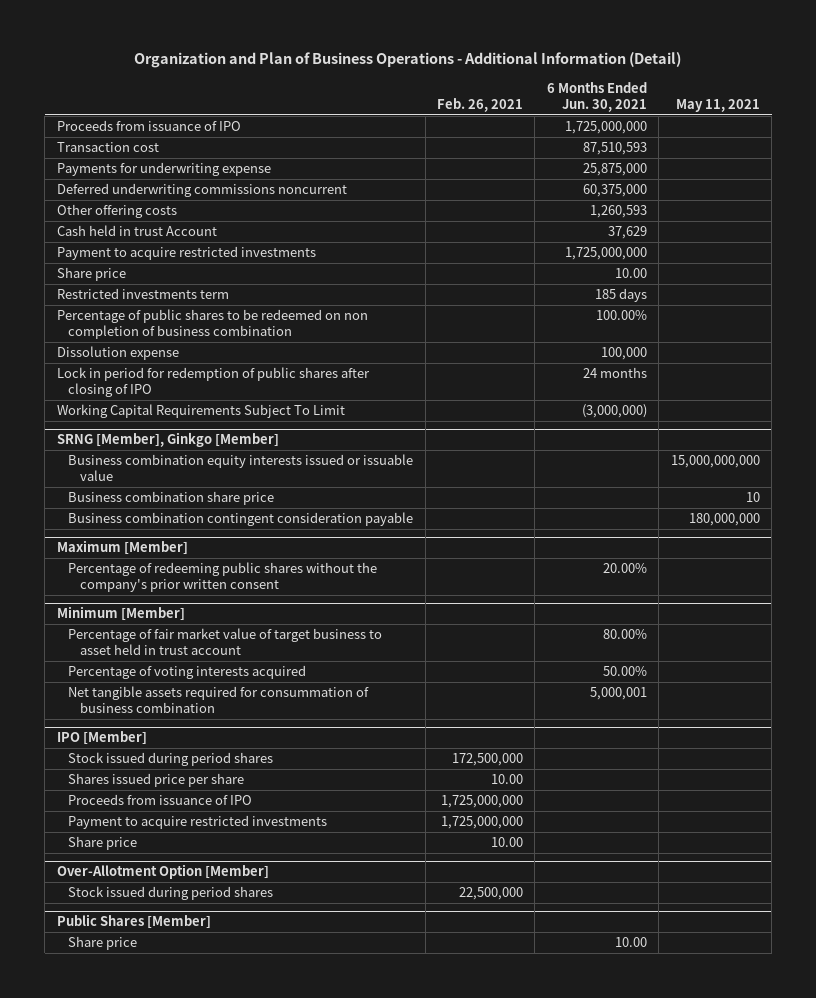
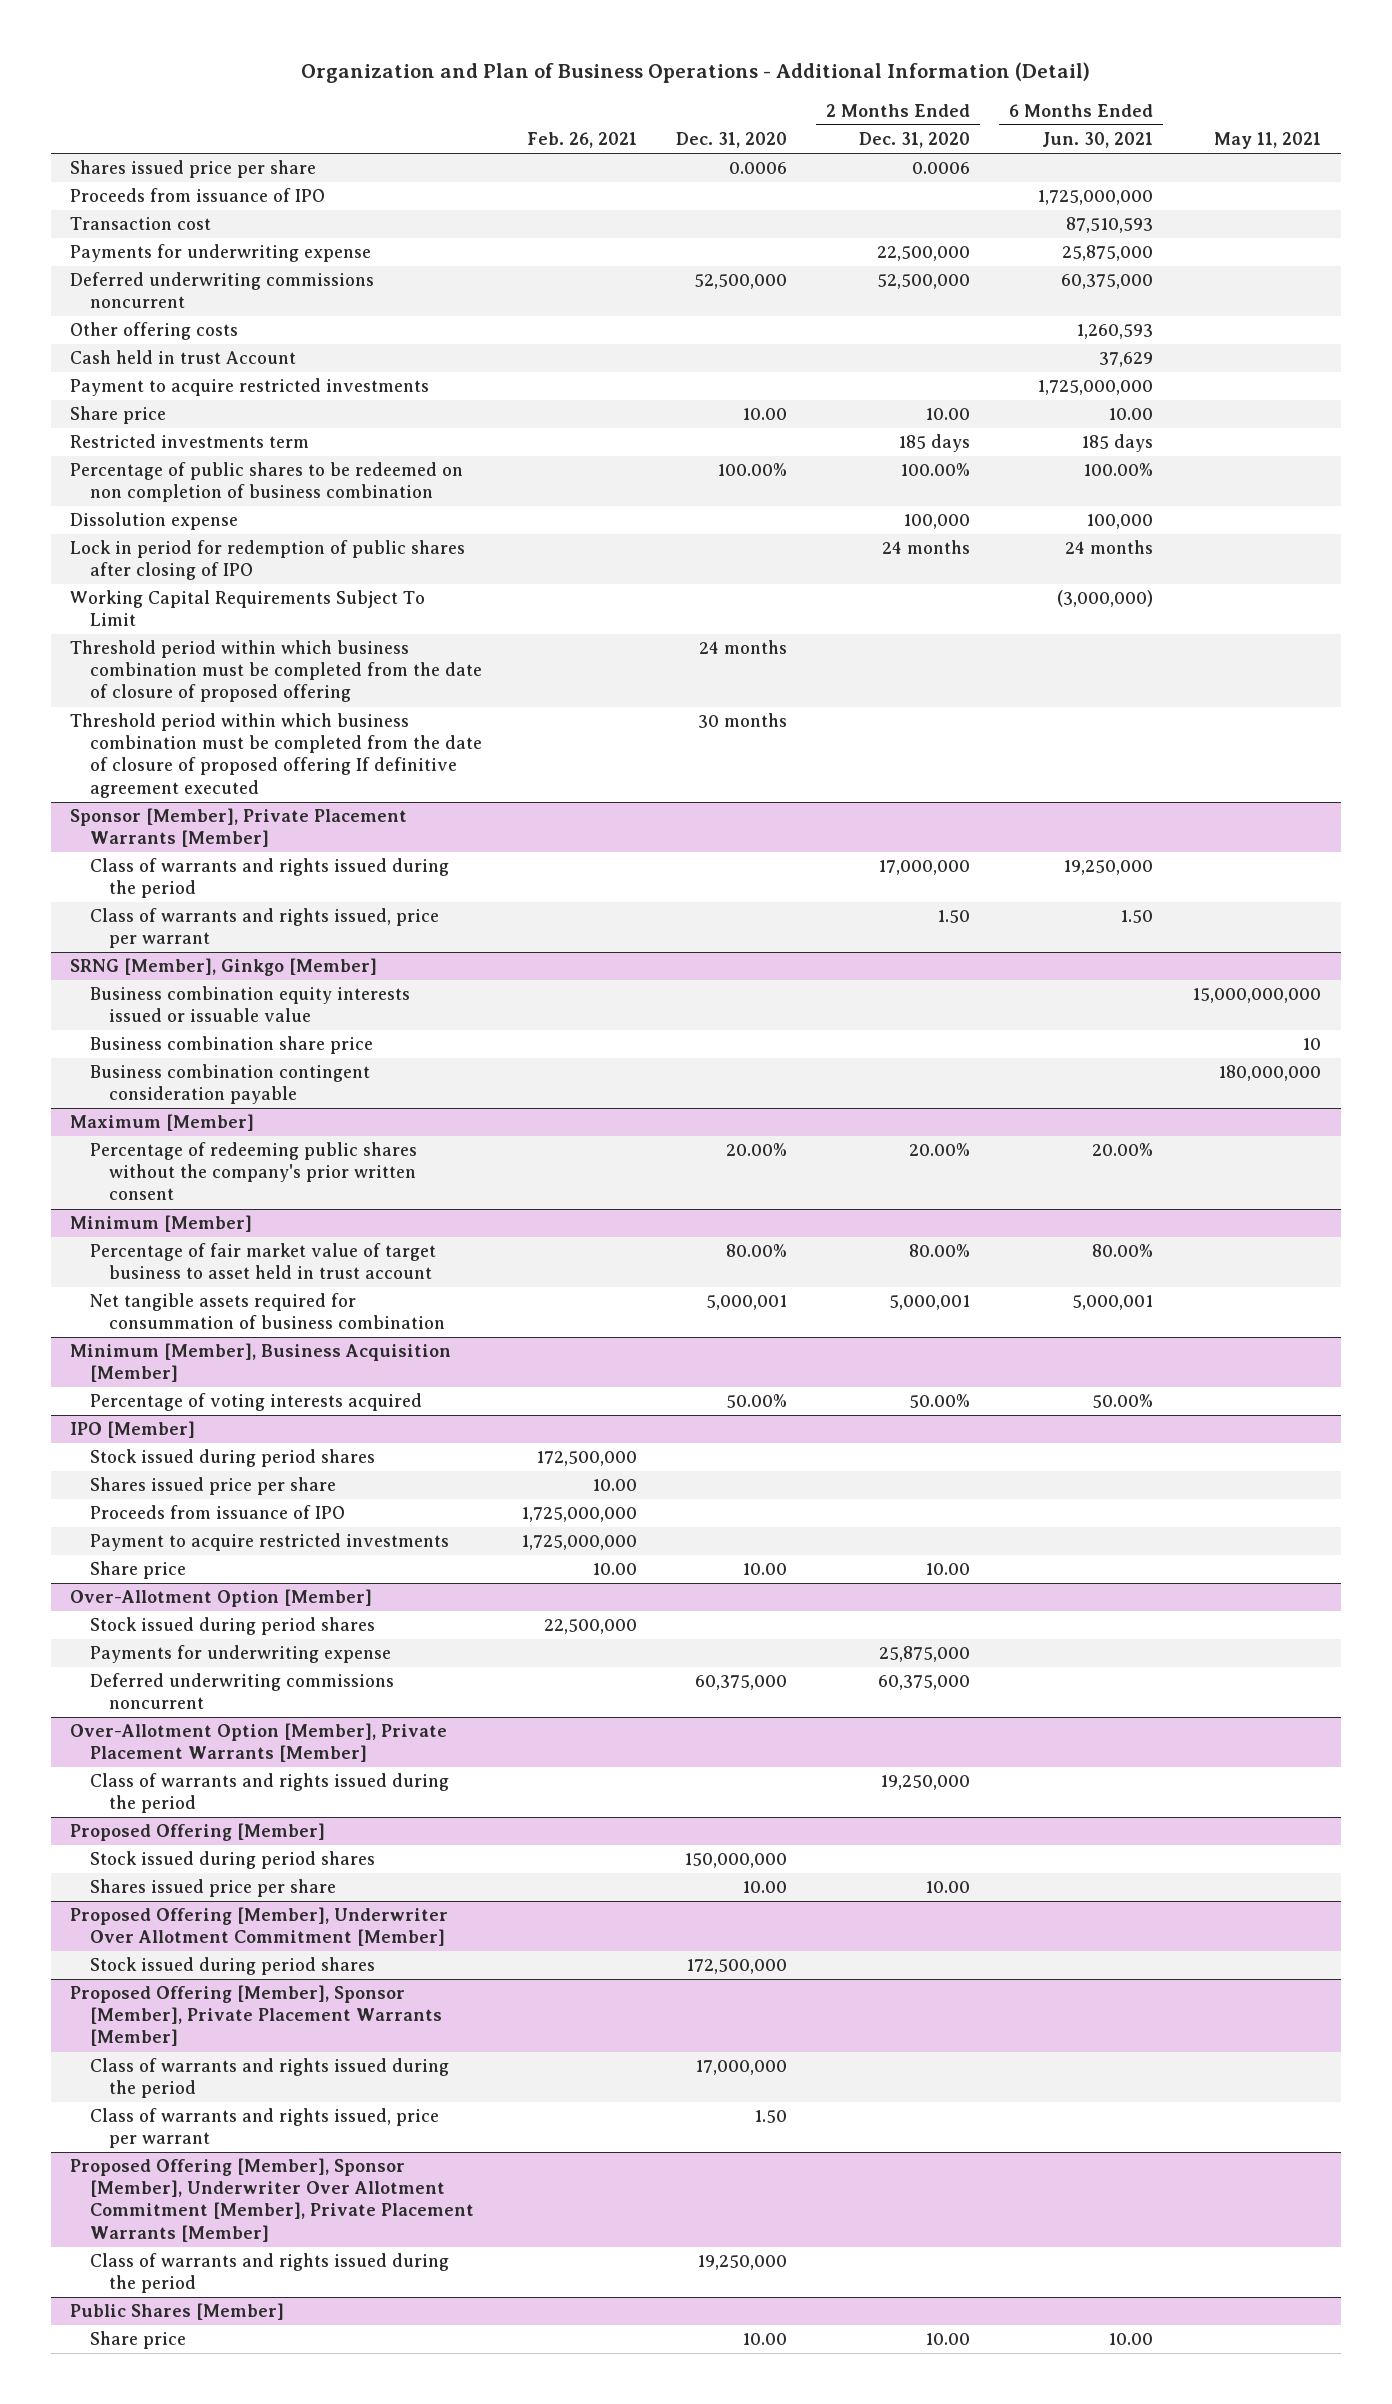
- | Feb. 26, 2021 | 6 Months Ended Jun. 30, 2021 | May 11, 2021
+ | Feb. 26, 2021 | Dec. 31, 2020 | 2 Months Ended Dec. 31, 2020 | 6 Months Ended Jun. 30, 2021 | May 11, 2021
+ Shares issued price per share | | 0.0006 | 0.0006 | |
+ Threshold period within which business combination must be completed from the date of closure of proposed offering | | 24 months | | |
+ Threshold period within which business combination must be completed from the date of closure of proposed offering If definitive agreement executed | | 30 months | | |
+ Sponsor [Member], Private Placement Warrants [Member]
+ Class of warrants and rights issued during the period | | | 17,000,000 | 19,250,000 |
+ Class of warrants and rights issued, price per warrant | | | 1.50 | 1.50 |
@ Minimum [Member]
- Percentage of voting interests acquired | | 50.00% |
+ Minimum [Member], Business Acquisition [Member]
+ Percentage of voting interests acquired | | 50.00% | 50.00% | 50.00% |
@ Over-Allotment Option [Member]
+ Payments for underwriting expense | | | 25,875,000 | |
+ Deferred underwriting commissions noncurrent | | 60,375,000 | 60,375,000 | |
+ Over-Allotment Option [Member], Private Placement Warrants [Member]
+ Class of warrants and rights issued during the period | | | 19,250,000 | |
+ Proposed Offering [Member]
+ Stock issued during period shares | | 150,000,000 | | |
+ Shares issued price per share | | 10.00 | 10.00 | |
+ Proposed Offering [Member], Underwriter Over Allotment Commitment [Member]
+ Stock issued during period shares | | 172,500,000 | | |
+ Proposed Offering [Member], Sponsor [Member], Private Placement Warrants [Member]
+ Class of warrants and rights issued during the period | | 17,000,000 | | |
+ Class of warrants and rights issued, price per warrant | | 1.50 | | |
+ Proposed Offering [Member], Sponsor [Member], Underwriter Over Allotment Commitment [Member], Private Placement Warrants [Member]
+ Class of warrants and rights issued during the period | | 19,250,000 | | |

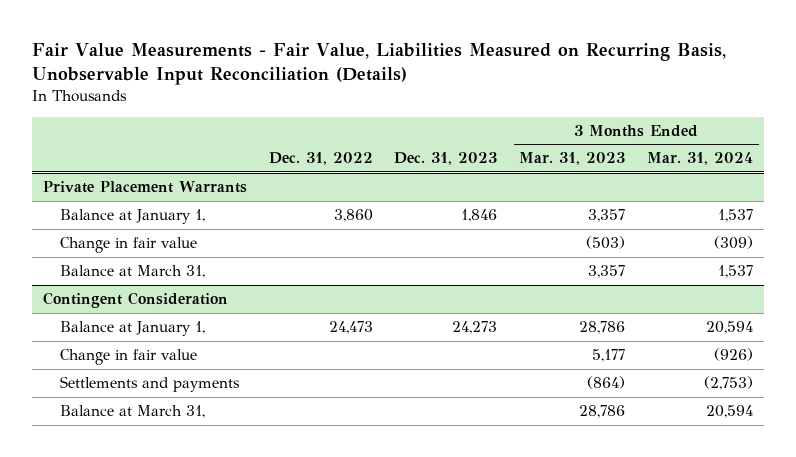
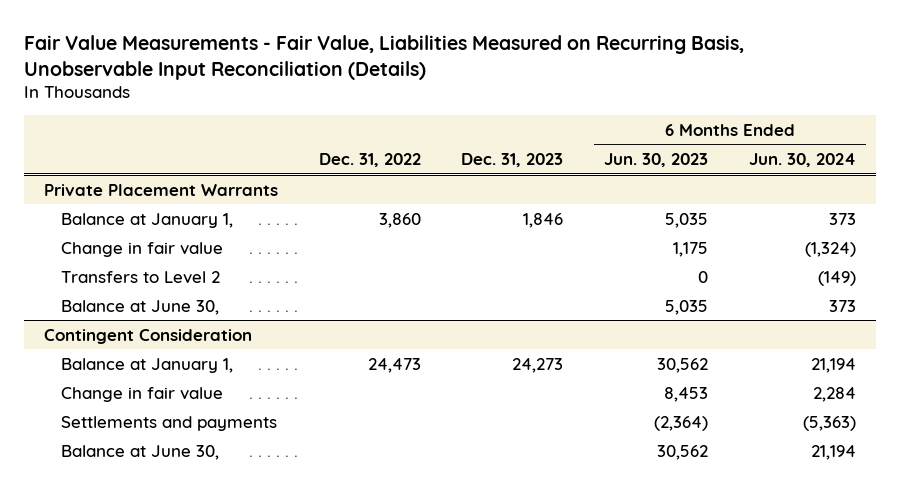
- | Dec. 31, 2022 | Dec. 31, 2023 | 3 Months Ended Mar. 31, 2023 | 3 Months Ended Mar. 31, 2024
+ | Dec. 31, 2022 | Dec. 31, 2023 | 6 Months Ended Jun. 30, 2023 | 6 Months Ended Jun. 30, 2024
@ Private Placement Warrants
- Balance at March 31, | | | 3,357 | 1,537
+ Transfers to Level 2 | | | 0 | (149)
+ Balance at June 30, | | | 5,035 | 373
@ Contingent Consideration
- Balance at March 31, | | | 28,786 | 20,594
+ Balance at June 30, | | | 30,562 | 21,194

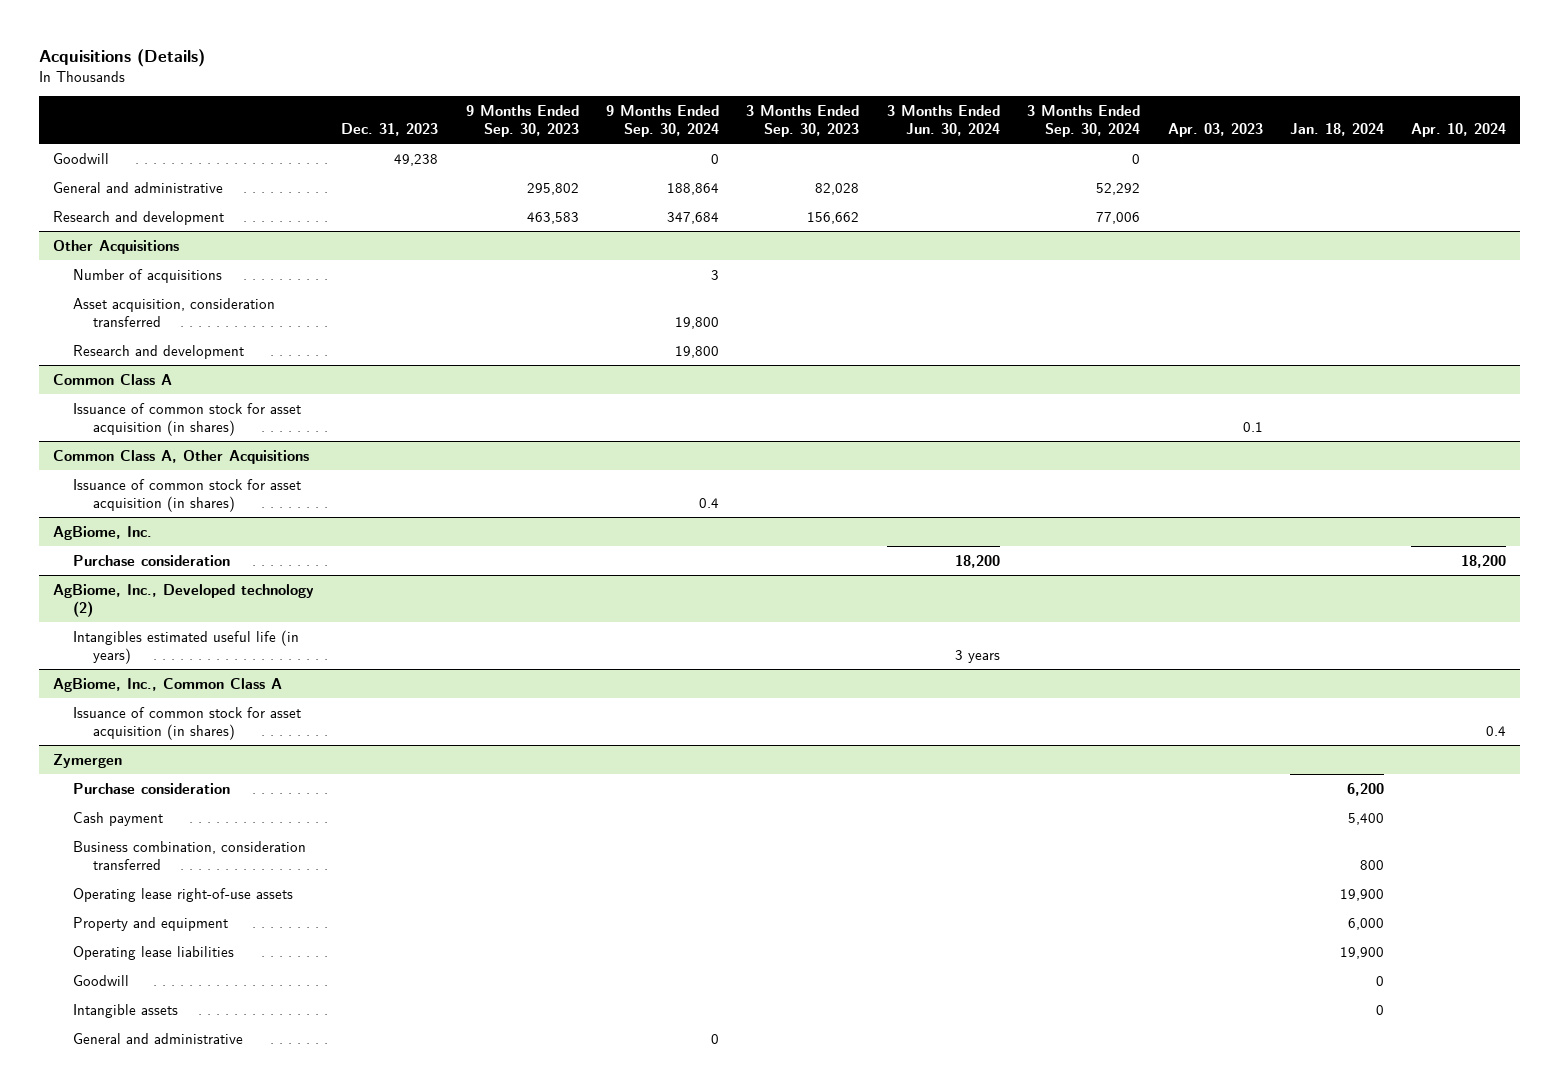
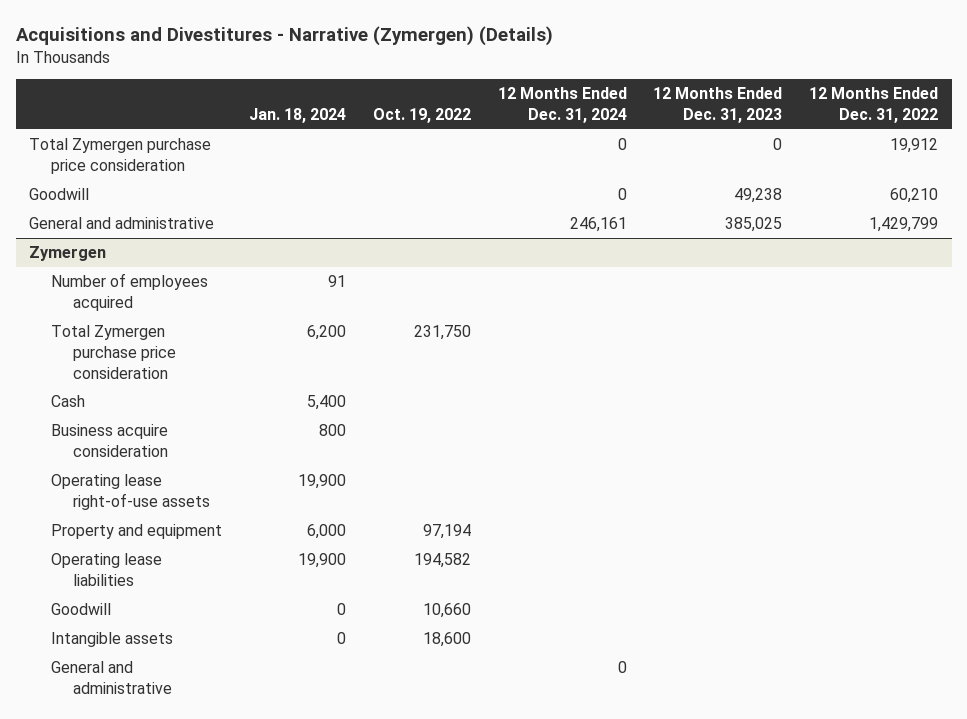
- Acquisitions (Details)
+ Acquisitions and Divestitures - Narrative (Zymergen) (Details)
- | Dec. 31, 2023 | 9 Months Ended Sep. 30, 2023 | 9 Months Ended Sep. 30, 2024 | 3 Months Ended Sep. 30, 2023 | 3 Months Ended Jun. 30, 2024 | 3 Months Ended Sep. 30, 2024 | Apr. 03, 2023 | Jan. 18, 2024 | Apr. 10, 2024
+ | Jan. 18, 2024 | Oct. 19, 2022 | 12 Months Ended Dec. 31, 2024 | 12 Months Ended Dec. 31, 2023 | 12 Months Ended Dec. 31, 2022
+ Total Zymergen purchase price consideration | | | 0 | 0 | 19,912
- Research and development | | 463,583 | 347,684 | 156,662 | | 77,006 | | |
- Other Acquisitions
- Number of acquisitions | | | 3 | | | | | |
- Asset acquisition, consideration transferred | | | 19,800 | | | | | |
- Research and development | | | 19,800 | | | | | |
- Common Class A
- Issuance of common stock for asset acquisition (in shares) | | | | | | | 0.1 | |
- Common Class A, Other Acquisitions
- Issuance of common stock for asset acquisition (in shares) | | | 0.4 | | | | | |
- AgBiome, Inc.
- Purchase consideration | | | | | 18,200 | | | | 18,200
- AgBiome, Inc., Developed technology (2)
- Intangibles estimated useful life (in years) | | | | | 3 years | | | |
- AgBiome, Inc., Common Class A
- Issuance of common stock for asset acquisition (in shares) | | | | | | | | | 0.4
@ Zymergen
- Purchase consideration | | | | | | | | 6,200 |
- Cash payment | | | | | | | | 5,400 |
- Business combination, consideration transferred | | | | | | | | 800 |
+ Number of employees acquired | 91 | | | |
+ Total Zymergen purchase price consideration | 6,200 | 231,750 | | |
+ Cash | 5,400 | | | |
+ Business acquire consideration | 800 | | | |

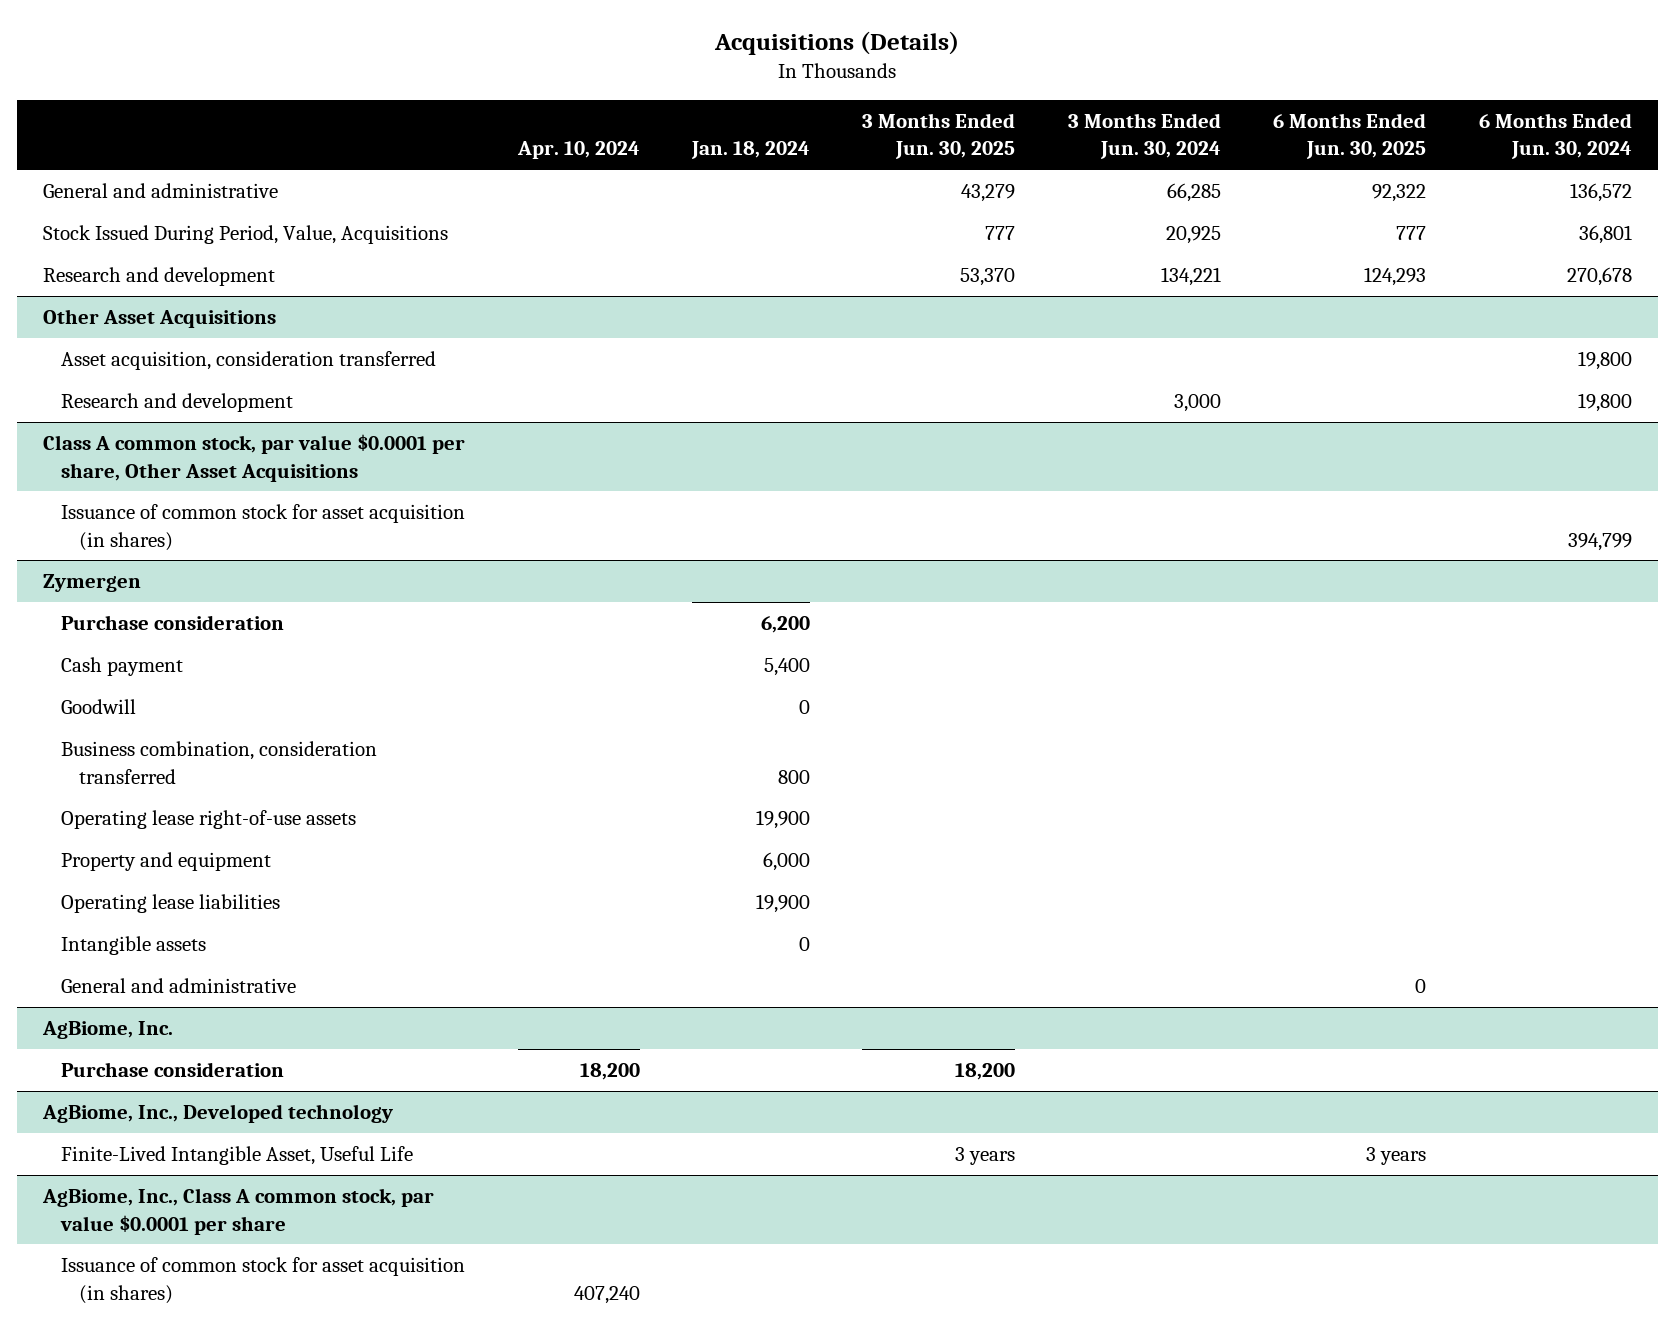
- Acquisitions and Divestitures - Narrative (Zymergen) (Details)
+ Acquisitions (Details)
- | Jan. 18, 2024 | Oct. 19, 2022 | 12 Months Ended Dec. 31, 2024 | 12 Months Ended Dec. 31, 2023 | 12 Months Ended Dec. 31, 2022
+ | Apr. 10, 2024 | Jan. 18, 2024 | 3 Months Ended Jun. 30, 2025 | 3 Months Ended Jun. 30, 2024 | 6 Months Ended Jun. 30, 2025 | 6 Months Ended Jun. 30, 2024
- Total Zymergen purchase price consideration | | | 0 | 0 | 19,912
- Goodwill | | | 0 | 49,238 | 60,210
+ Stock Issued During Period, Value, Acquisitions | | | 777 | 20,925 | 777 | 36,801
+ Research and development | | | 53,370 | 134,221 | 124,293 | 270,678
+ Other Asset Acquisitions
+ Asset acquisition, consideration transferred | | | | | | 19,800
+ Research and development | | | | 3,000 | | 19,800
+ Class A common stock, par value $0.0001 per share, Other Asset Acquisitions
+ Issuance of common stock for asset acquisition (in shares) | | | | | | 394,799
@ Zymergen
- Number of employees acquired | 91 | | | |
- Total Zymergen purchase price consideration | 6,200 | 231,750 | | |
- Cash | 5,400 | | | |
- Business acquire consideration | 800 | | | |
+ Purchase consideration | | 6,200 | | | |
+ Cash payment | | 5,400 | | | |
moved up: Goodwill | | 0 | | | |
+ Business combination, consideration transferred | | 800 | | | |
+ AgBiome, Inc.
+ Purchase consideration | 18,200 | | 18,200 | | |
+ AgBiome, Inc., Developed technology
+ Finite-Lived Intangible Asset, Useful Life | | | 3 years | | 3 years |
+ AgBiome, Inc., Class A common stock, par value $0.0001 per share
+ Issuance of common stock for asset acquisition (in shares) | 407,240 | | | | |

